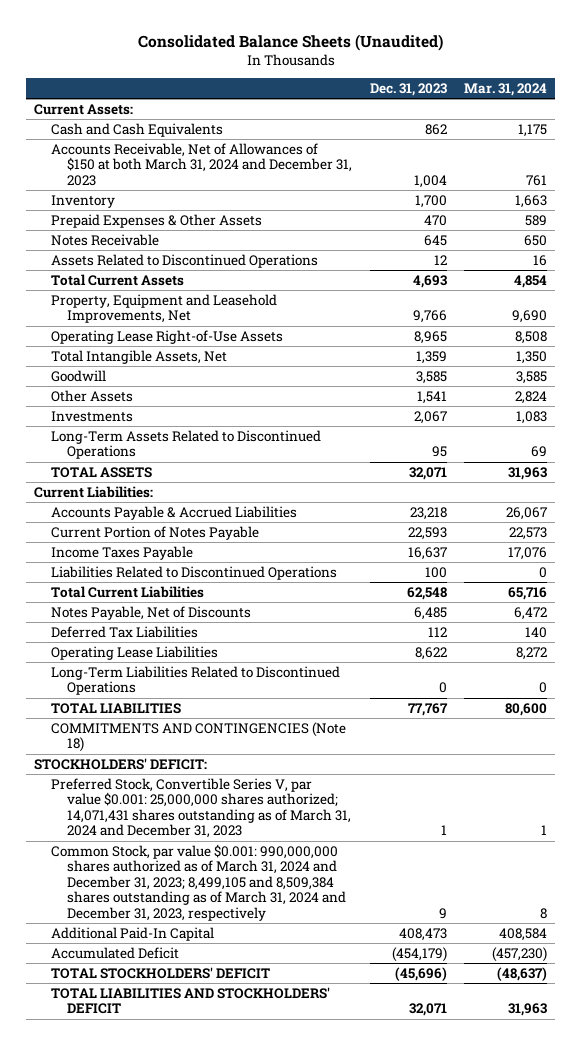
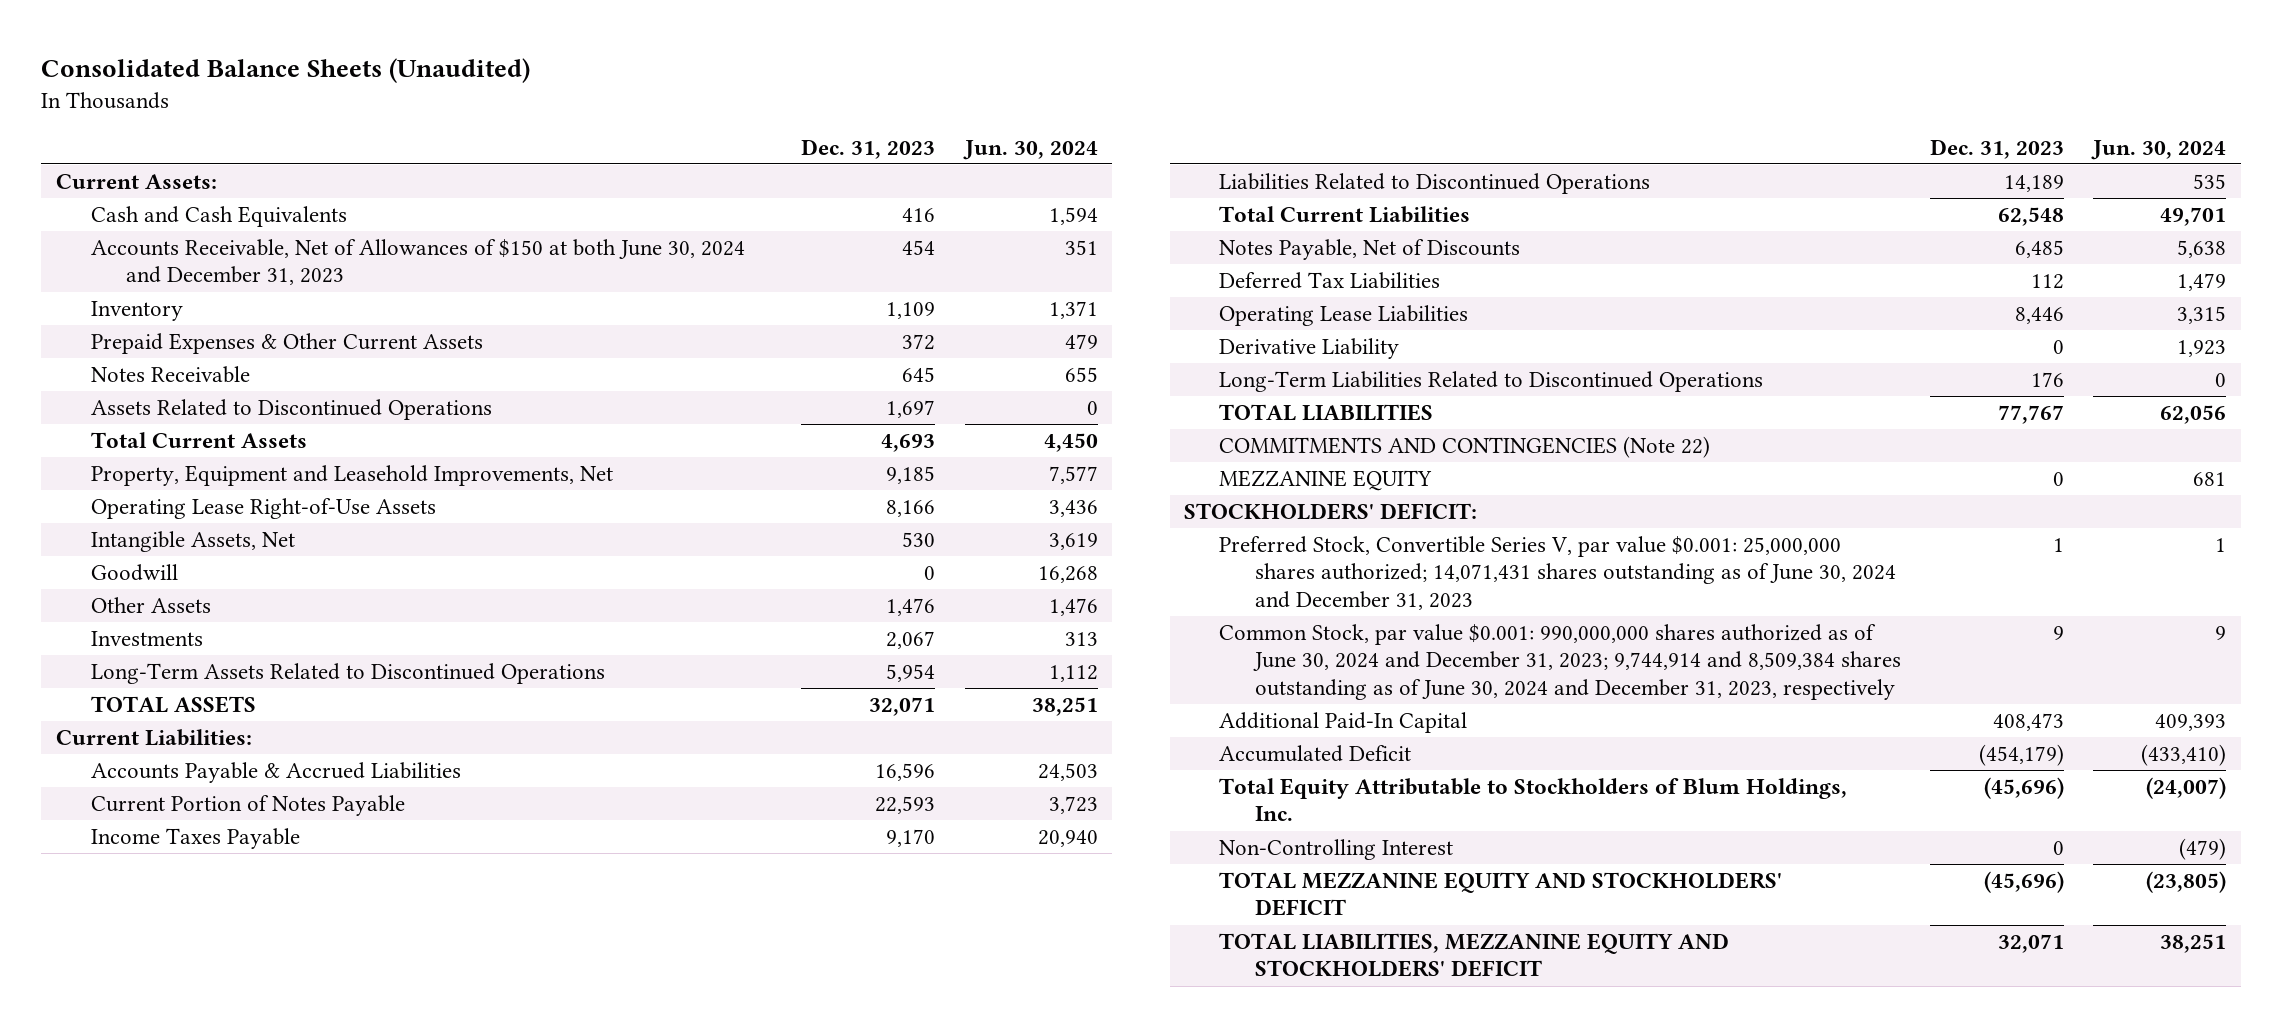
- | Dec. 31, 2023 | Mar. 31, 2024
+ | Dec. 31, 2023 | Jun. 30, 2024
- Cash and Cash Equivalents | 862 | 1,175
- Accounts Receivable, Net of Allowances of $150 at both March 31, 2024 and December 31, 2023 | 1,004 | 761
- Inventory | 1,700 | 1,663
- Prepaid Expenses & Other Assets | 470 | 589
+ Cash and Cash Equivalents | 416 | 1,594
+ Accounts Receivable, Net of Allowances of $150 at both June 30, 2024 and December 31, 2023 | 454 | 351
+ Inventory | 1,109 | 1,371
+ Prepaid Expenses & Other Current Assets | 372 | 479
- Assets Related to Discontinued Operations | 12 | 16
+ Assets Related to Discontinued Operations | 1,697 | 0
- Property, Equipment and Leasehold Improvements, Net | 9,766 | 9,690
- Operating Lease Right-of-Use Assets | 8,965 | 8,508
- Total Intangible Assets, Net | 1,359 | 1,350
- Goodwill | 3,585 | 3,585
- Other Assets | 1,541 | 2,824
+ Property, Equipment and Leasehold Improvements, Net | 9,185 | 7,577
+ Operating Lease Right-of-Use Assets | 8,166 | 3,436
+ Intangible Assets, Net | 530 | 3,619
+ Goodwill | 0 | 16,268
+ Other Assets | 1,476 | 1,476
- Long-Term Assets Related to Discontinued Operations | 95 | 69
+ Long-Term Assets Related to Discontinued Operations | 5,954 | 1,112
- Accounts Payable & Accrued Liabilities | 23,218 | 26,067
+ Accounts Payable & Accrued Liabilities | 16,596 | 24,503
- Income Taxes Payable | 16,637 | 17,076
- Liabilities Related to Discontinued Operations | 100 | 0
+ Income Taxes Payable | 9,170 | 20,940
+ Liabilities Related to Discontinued Operations | 14,189 | 535
- Operating Lease Liabilities | 8,622 | 8,272
- Long-Term Liabilities Related to Discontinued Operations | 0 | 0
+ Operating Lease Liabilities | 8,446 | 3,315
+ Derivative Liability | 0 | 1,923
+ Long-Term Liabilities Related to Discontinued Operations | 176 | 0
- COMMITMENTS AND CONTINGENCIES (Note 18)
+ COMMITMENTS AND CONTINGENCIES (Note 22)
+ MEZZANINE EQUITY | 0 | 681
- Preferred Stock, Convertible Series V, par value $0.001: 25,000,000 shares authorized; 14,071,431 shares outstanding as of March 31, 2024 and December 31, 2023 | 1 | 1
- Common Stock, par value $0.001: 990,000,000 shares authorized as of March 31, 2024 and December 31, 2023; 8,499,105 and 8,509,384 shares outstanding as of March 31, 2024 and December 31, 2023, respectively | 9 | 8
+ Preferred Stock, Convertible Series V, par value $0.001: 25,000,000 shares authorized; 14,071,431 shares outstanding as of June 30, 2024 and December 31, 2023 | 1 | 1
+ Common Stock, par value $0.001: 990,000,000 shares authorized as of June 30, 2024 and December 31, 2023; 9,744,914 and 8,509,384 shares outstanding as of June 30, 2024 and December 31, 2023, respectively | 9 | 9
- TOTAL STOCKHOLDERS' DEFICIT | (45,696) | (48,637)
- TOTAL LIABILITIES AND STOCKHOLDERS' DEFICIT | 32,071 | 31,963
+ Total Equity Attributable to Stockholders of Blum Holdings, Inc. | (45,696) | (24,007)
+ Non-Controlling Interest | 0 | (479)
+ TOTAL MEZZANINE EQUITY AND STOCKHOLDERS' DEFICIT | (45,696) | (23,805)
+ TOTAL LIABILITIES, MEZZANINE EQUITY AND STOCKHOLDERS' DEFICIT | 32,071 | 38,251

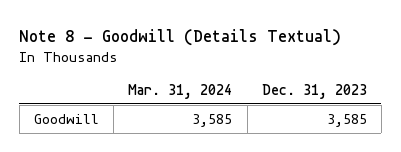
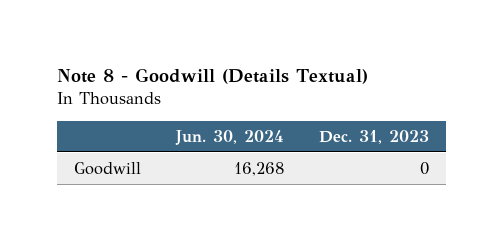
- | Mar. 31, 2024 | Dec. 31, 2023
+ | Jun. 30, 2024 | Dec. 31, 2023
- Goodwill | 3,585 | 3,585
+ Goodwill | 16,268 | 0

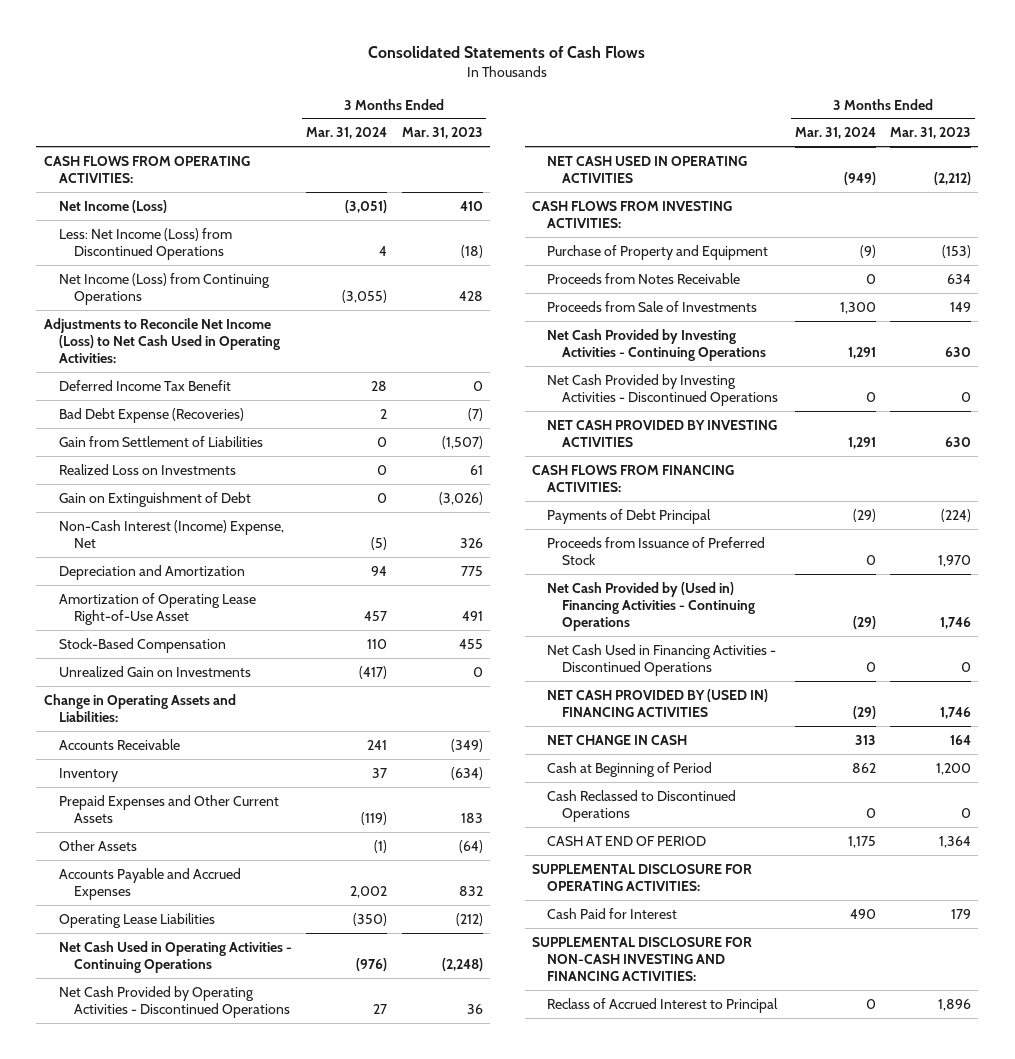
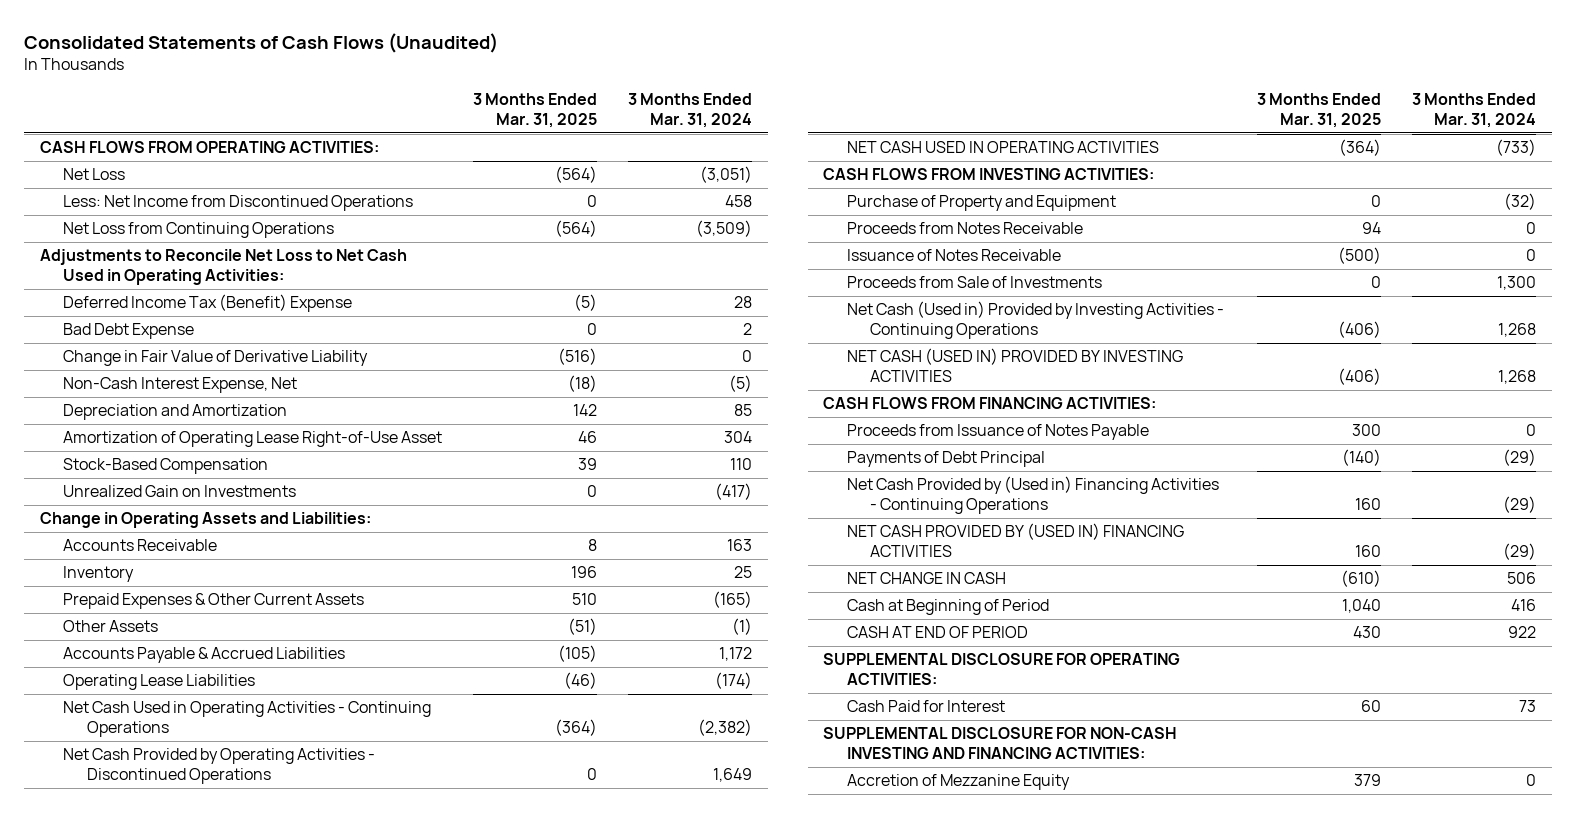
- Consolidated Statements of Cash Flows
+ Consolidated Statements of Cash Flows (Unaudited)
- | 3 Months Ended Mar. 31, 2024 | 3 Months Ended Mar. 31, 2023
+ | 3 Months Ended Mar. 31, 2025 | 3 Months Ended Mar. 31, 2024
- Net Income (Loss) | (3,051) | 410
- Less: Net Income (Loss) from Discontinued Operations | 4 | (18)
- Net Income (Loss) from Continuing Operations | (3,055) | 428
- Adjustments to Reconcile Net Income (Loss) to Net Cash Used in Operating Activities:
- Deferred Income Tax Benefit | 28 | 0
- Bad Debt Expense (Recoveries) | 2 | (7)
- Gain from Settlement of Liabilities | 0 | (1,507)
- Realized Loss on Investments | 0 | 61
- Gain on Extinguishment of Debt | 0 | (3,026)
- Non-Cash Interest (Income) Expense, Net | (5) | 326
- Depreciation and Amortization | 94 | 775
- Amortization of Operating Lease Right-of-Use Asset | 457 | 491
+ Net Loss | (564) | (3,051)
+ Less: Net Income from Discontinued Operations | 0 | 458
+ Net Loss from Continuing Operations | (564) | (3,509)
+ Adjustments to Reconcile Net Loss to Net Cash Used in Operating Activities:
+ Deferred Income Tax (Benefit) Expense | (5) | 28
+ Bad Debt Expense | 0 | 2
+ Change in Fair Value of Derivative Liability | (516) | 0
+ Non-Cash Interest Expense, Net | (18) | (5)
+ Depreciation and Amortization | 142 | 85
+ Amortization of Operating Lease Right-of-Use Asset | 46 | 304
- Accounts Receivable | 241 | (349)
- Inventory | 37 | (634)
- Prepaid Expenses and Other Current Assets | (119) | 183
+ Accounts Receivable | 8 | 163
+ Inventory | 196 | 25
+ Prepaid Expenses & Other Current Assets | 510 | (165)
- Accounts Payable and Accrued Expenses | 2,002 | 832
- Operating Lease Liabilities | (350) | (212)
- Net Cash Used in Operating Activities - Continuing Operations | (976) | (2,248)
- Net Cash Provided by Operating Activities - Discontinued Operations | 27 | 36
- NET CASH USED IN OPERATING ACTIVITIES | (949) | (2,212)
+ Accounts Payable & Accrued Liabilities | (105) | 1,172
+ Operating Lease Liabilities | (46) | (174)
+ Net Cash Used in Operating Activities - Continuing Operations | (364) | (2,382)
+ Net Cash Provided by Operating Activities - Discontinued Operations | 0 | 1,649
+ NET CASH USED IN OPERATING ACTIVITIES | (364) | (733)
- Purchase of Property and Equipment | (9) | (153)
+ Purchase of Property and Equipment | 0 | (32)
+ Issuance of Notes Receivable | (500) | 0
- Net Cash Provided by Investing Activities - Continuing Operations | 1,291 | 630
- Net Cash Provided by Investing Activities - Discontinued Operations | 0 | 0
- NET CASH PROVIDED BY INVESTING ACTIVITIES | 1,291 | 630
+ Net Cash (Used in) Provided by Investing Activities - Continuing Operations | (406) | 1,268
+ NET CASH (USED IN) PROVIDED BY INVESTING ACTIVITIES | (406) | 1,268
+ Proceeds from Issuance of Notes Payable | 300 | 0
- Proceeds from Issuance of Preferred Stock | 0 | 1,970
- Net Cash Used in Financing Activities - Discontinued Operations | 0 | 0
- NET CHANGE IN CASH | 313 | 164
- Cash at Beginning of Period | 862 | 1,200
- Cash Reclassed to Discontinued Operations | 0 | 0
- CASH AT END OF PERIOD | 1,175 | 1,364
+ NET CHANGE IN CASH | (610) | 506
+ Cash at Beginning of Period | 1,040 | 416
+ CASH AT END OF PERIOD | 430 | 922
- Cash Paid for Interest | 490 | 179
+ Cash Paid for Interest | 60 | 73
- Reclass of Accrued Interest to Principal | 0 | 1,896
+ Accretion of Mezzanine Equity | 379 | 0

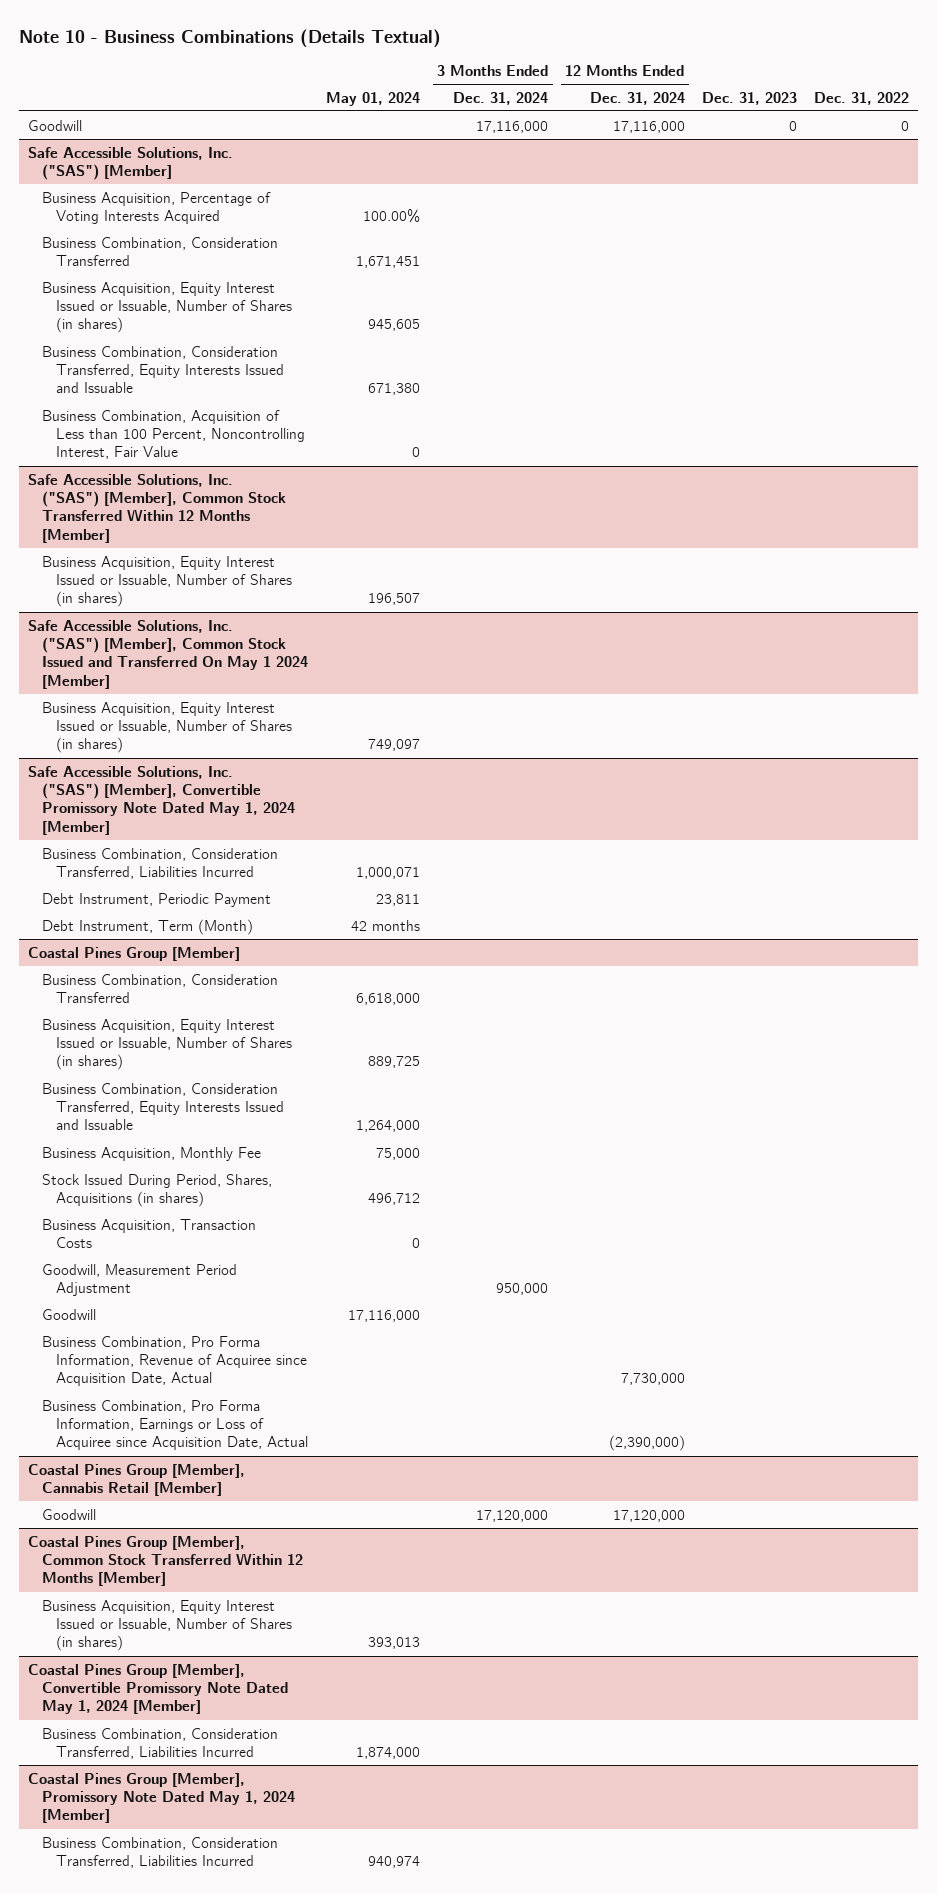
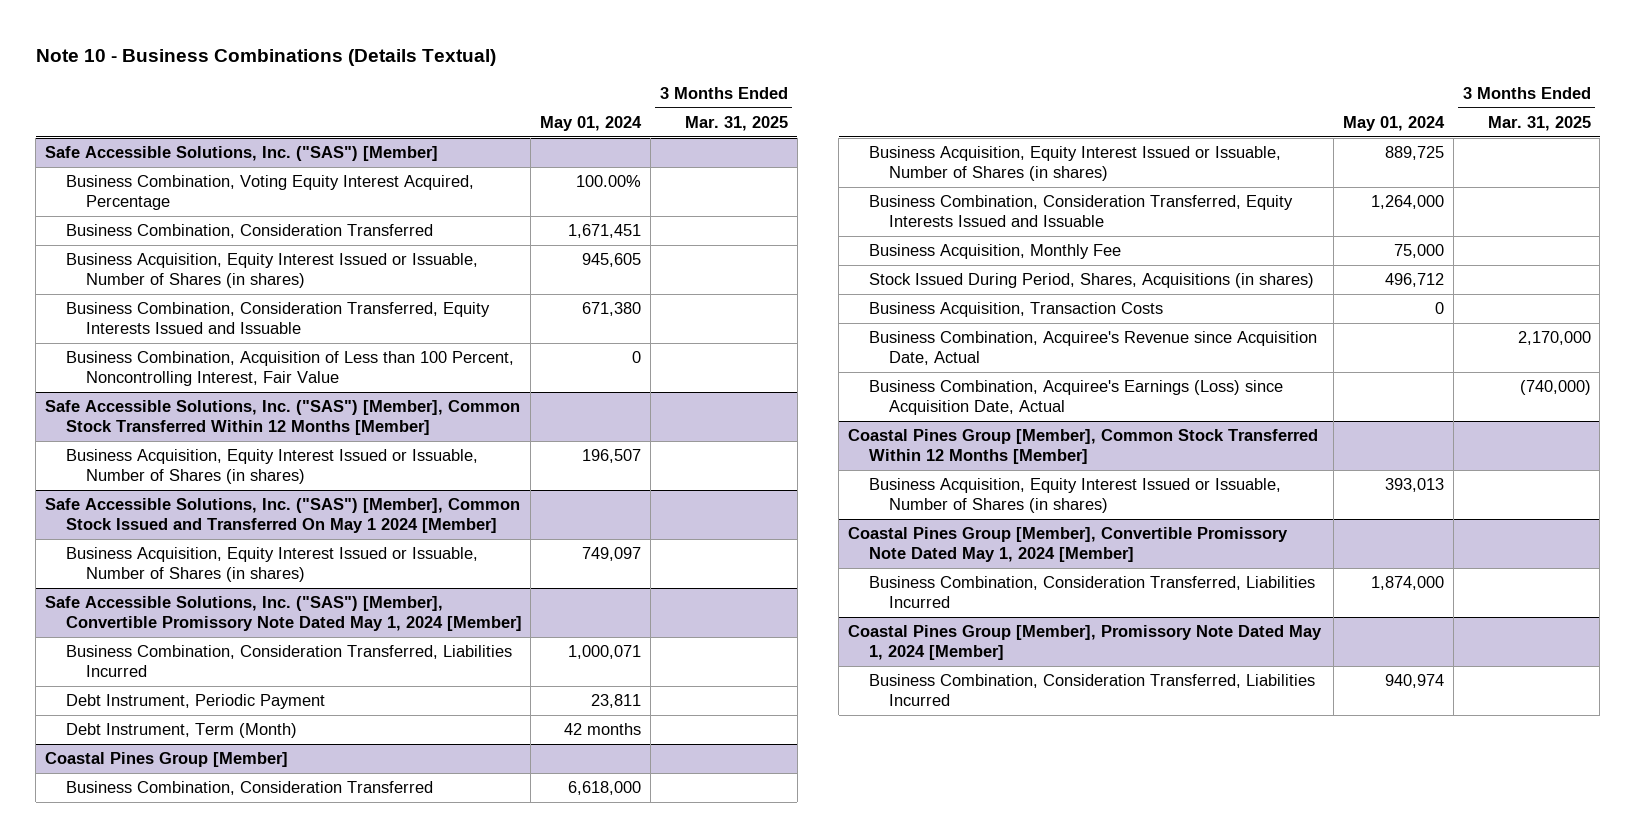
- | May 01, 2024 | 3 Months Ended Dec. 31, 2024 | 12 Months Ended Dec. 31, 2024 | Dec. 31, 2023 | Dec. 31, 2022
+ | May 01, 2024 | 3 Months Ended Mar. 31, 2025
- Goodwill | | 17,116,000 | 17,116,000 | 0 | 0
@ Safe Accessible Solutions, Inc. ("SAS") [Member]
- Business Acquisition, Percentage of Voting Interests Acquired | 100.00% | | | |
+ Business Combination, Voting Equity Interest Acquired, Percentage | 100.00% |
@ Coastal Pines Group [Member]
- Goodwill, Measurement Period Adjustment | | 950,000 | | |
- Goodwill | 17,116,000 | | | |
- Business Combination, Pro Forma Information, Revenue of Acquiree since Acquisition Date, Actual | | | 7,730,000 | |
- Business Combination, Pro Forma Information, Earnings or Loss of Acquiree since Acquisition Date, Actual | | | (2,390,000) | |
- Coastal Pines Group [Member], Cannabis Retail [Member]
- Goodwill | | 17,120,000 | 17,120,000 | |
@ Coastal Pines Group [Member]
+ Business Combination, Acquiree's Revenue since Acquisition Date, Actual | | 2,170,000
+ Business Combination, Acquiree's Earnings (Loss) since Acquisition Date, Actual | | (740,000)

